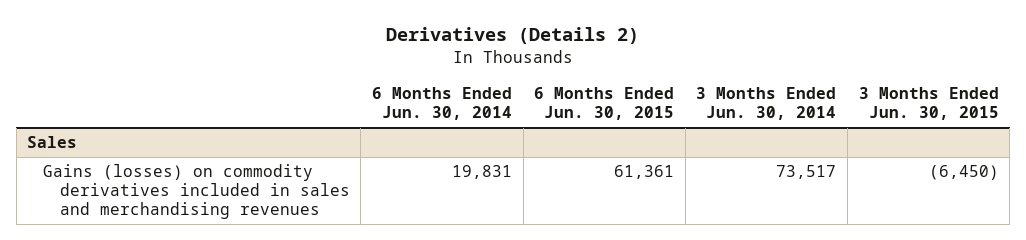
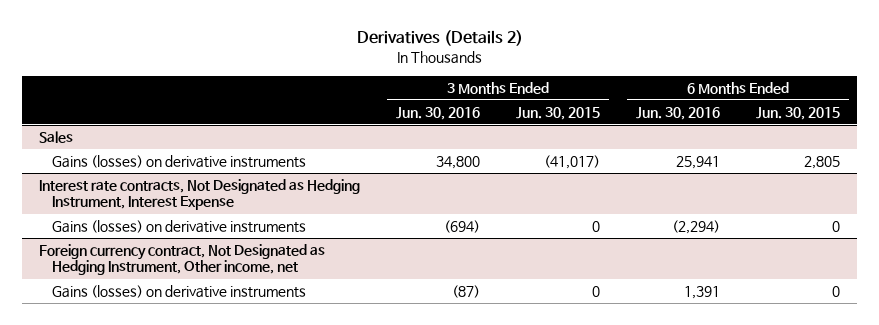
- | 6 Months Ended Jun. 30, 2014 | 6 Months Ended Jun. 30, 2015 | 3 Months Ended Jun. 30, 2014 | 3 Months Ended Jun. 30, 2015
+ | 3 Months Ended Jun. 30, 2016 | 3 Months Ended Jun. 30, 2015 | 6 Months Ended Jun. 30, 2016 | 6 Months Ended Jun. 30, 2015
@ Sales
- Gains (losses) on commodity derivatives included in sales and merchandising revenues | 19,831 | 61,361 | 73,517 | (6,450)
+ Gains (losses) on derivative instruments | 34,800 | (41,017) | 25,941 | 2,805
+ Interest rate contracts, Not Designated as Hedging Instrument, Interest Expense
+ Gains (losses) on derivative instruments | (694) | 0 | (2,294) | 0
+ Foreign currency contract, Not Designated as Hedging Instrument, Other income, net
+ Gains (losses) on derivative instruments | (87) | 0 | 1,391 | 0

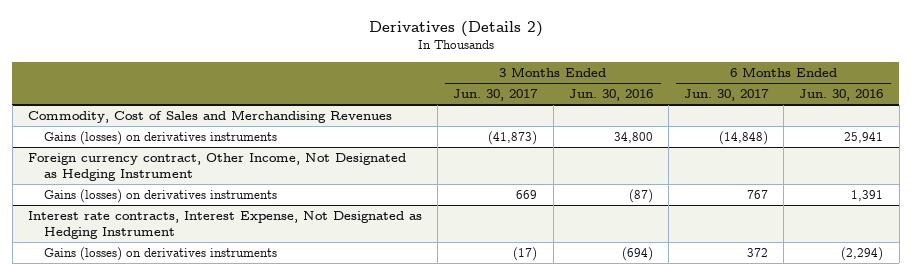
- | 3 Months Ended Jun. 30, 2016 | 3 Months Ended Jun. 30, 2015 | 6 Months Ended Jun. 30, 2016 | 6 Months Ended Jun. 30, 2015
+ | 3 Months Ended Jun. 30, 2017 | 3 Months Ended Jun. 30, 2016 | 6 Months Ended Jun. 30, 2017 | 6 Months Ended Jun. 30, 2016
- Sales
- Gains (losses) on derivative instruments | 34,800 | (41,017) | 25,941 | 2,805
- Interest rate contracts, Not Designated as Hedging Instrument, Interest Expense
- Gains (losses) on derivative instruments | (694) | 0 | (2,294) | 0
- Foreign currency contract, Not Designated as Hedging Instrument, Other income, net
- Gains (losses) on derivative instruments | (87) | 0 | 1,391 | 0
+ Commodity, Cost of Sales and Merchandising Revenues
+ Gains (losses) on derivatives instruments | (41,873) | 34,800 | (14,848) | 25,941
+ Foreign currency contract, Other Income, Not Designated as Hedging Instrument
+ Gains (losses) on derivatives instruments | 669 | (87) | 767 | 1,391
+ Interest rate contracts, Interest Expense, Not Designated as Hedging Instrument
+ Gains (losses) on derivatives instruments | (17) | (694) | 372 | (2,294)

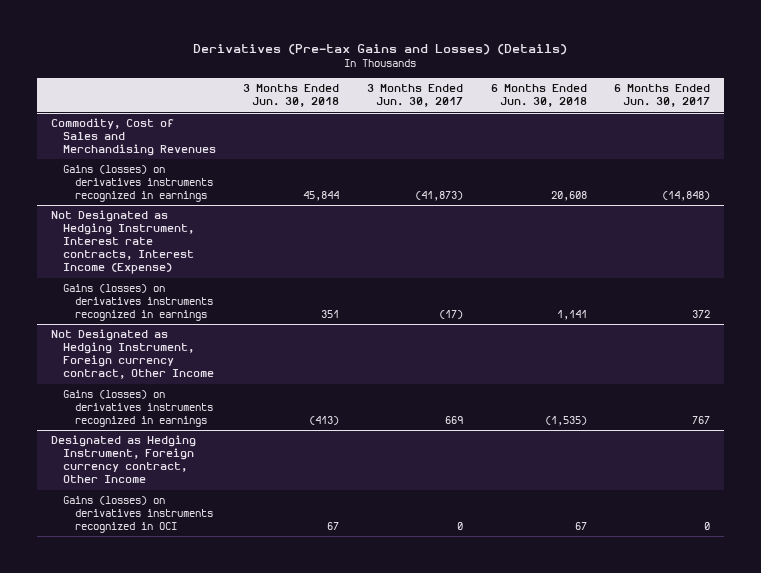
- Derivatives (Details 2)
+ Derivatives (Pre-tax Gains and Losses) (Details)
- | 3 Months Ended Jun. 30, 2017 | 3 Months Ended Jun. 30, 2016 | 6 Months Ended Jun. 30, 2017 | 6 Months Ended Jun. 30, 2016
+ | 3 Months Ended Jun. 30, 2018 | 3 Months Ended Jun. 30, 2017 | 6 Months Ended Jun. 30, 2018 | 6 Months Ended Jun. 30, 2017
@ Commodity, Cost of Sales and Merchandising Revenues
- Gains (losses) on derivatives instruments | (41,873) | 34,800 | (14,848) | 25,941
- Foreign currency contract, Other Income, Not Designated as Hedging Instrument
- Gains (losses) on derivatives instruments | 669 | (87) | 767 | 1,391
- Interest rate contracts, Interest Expense, Not Designated as Hedging Instrument
- Gains (losses) on derivatives instruments | (17) | (694) | 372 | (2,294)
@ Commodity, Cost of Sales and Merchandising Revenues
+ Gains (losses) on derivatives instruments recognized in earnings | 45,844 | (41,873) | 20,608 | (14,848)
+ Not Designated as Hedging Instrument, Interest rate contracts, Interest Income (Expense)
+ Gains (losses) on derivatives instruments recognized in earnings | 351 | (17) | 1,141 | 372
+ Not Designated as Hedging Instrument, Foreign currency contract, Other Income
+ Gains (losses) on derivatives instruments recognized in earnings | (413) | 669 | (1,535) | 767
+ Designated as Hedging Instrument, Foreign currency contract, Other Income
+ Gains (losses) on derivatives instruments recognized in OCI | 67 | 0 | 67 | 0

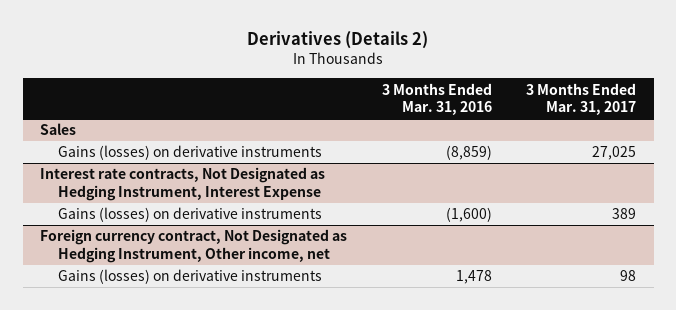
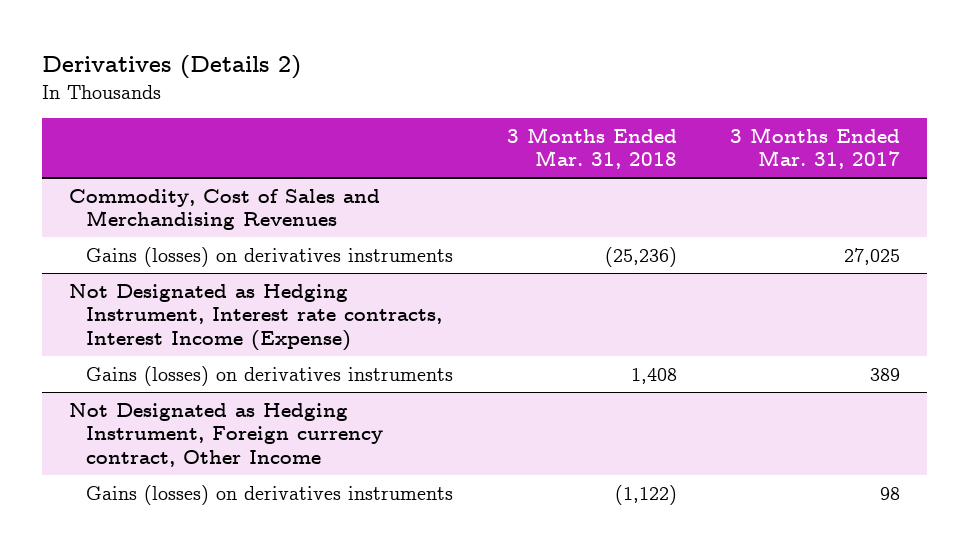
- | 3 Months Ended Mar. 31, 2016 | 3 Months Ended Mar. 31, 2017
+ | 3 Months Ended Mar. 31, 2018 | 3 Months Ended Mar. 31, 2017
- Sales
- Gains (losses) on derivative instruments | (8,859) | 27,025
- Interest rate contracts, Not Designated as Hedging Instrument, Interest Expense
- Gains (losses) on derivative instruments | (1,600) | 389
- Foreign currency contract, Not Designated as Hedging Instrument, Other income, net
- Gains (losses) on derivative instruments | 1,478 | 98
+ Commodity, Cost of Sales and Merchandising Revenues
+ Gains (losses) on derivatives instruments | (25,236) | 27,025
+ Not Designated as Hedging Instrument, Interest rate contracts, Interest Income (Expense)
+ Gains (losses) on derivatives instruments | 1,408 | 389
+ Not Designated as Hedging Instrument, Foreign currency contract, Other Income
+ Gains (losses) on derivatives instruments | (1,122) | 98

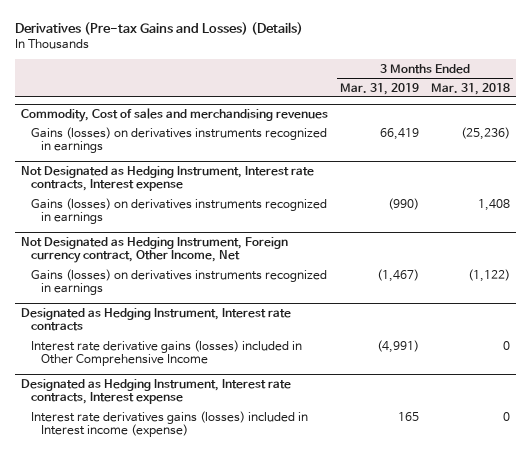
- Derivatives (Details 2)
+ Derivatives (Pre-tax Gains and Losses) (Details)
- | 3 Months Ended Mar. 31, 2018 | 3 Months Ended Mar. 31, 2017
+ | 3 Months Ended Mar. 31, 2019 | 3 Months Ended Mar. 31, 2018
- Commodity, Cost of Sales and Merchandising Revenues
- Gains (losses) on derivatives instruments | (25,236) | 27,025
- Not Designated as Hedging Instrument, Interest rate contracts, Interest Income (Expense)
- Gains (losses) on derivatives instruments | 1,408 | 389
- Not Designated as Hedging Instrument, Foreign currency contract, Other Income
- Gains (losses) on derivatives instruments | (1,122) | 98
+ Commodity, Cost of sales and merchandising revenues
+ Gains (losses) on derivatives instruments recognized in earnings | 66,419 | (25,236)
+ Not Designated as Hedging Instrument, Interest rate contracts, Interest expense
+ Gains (losses) on derivatives instruments recognized in earnings | (990) | 1,408
+ Not Designated as Hedging Instrument, Foreign currency contract, Other Income, Net
+ Gains (losses) on derivatives instruments recognized in earnings | (1,467) | (1,122)
+ Designated as Hedging Instrument, Interest rate contracts
+ Interest rate derivative gains (losses) included in Other Comprehensive Income | (4,991) | 0
+ Designated as Hedging Instrument, Interest rate contracts, Interest expense
+ Interest rate derivatives gains (losses) included in Interest income (expense) | 165 | 0

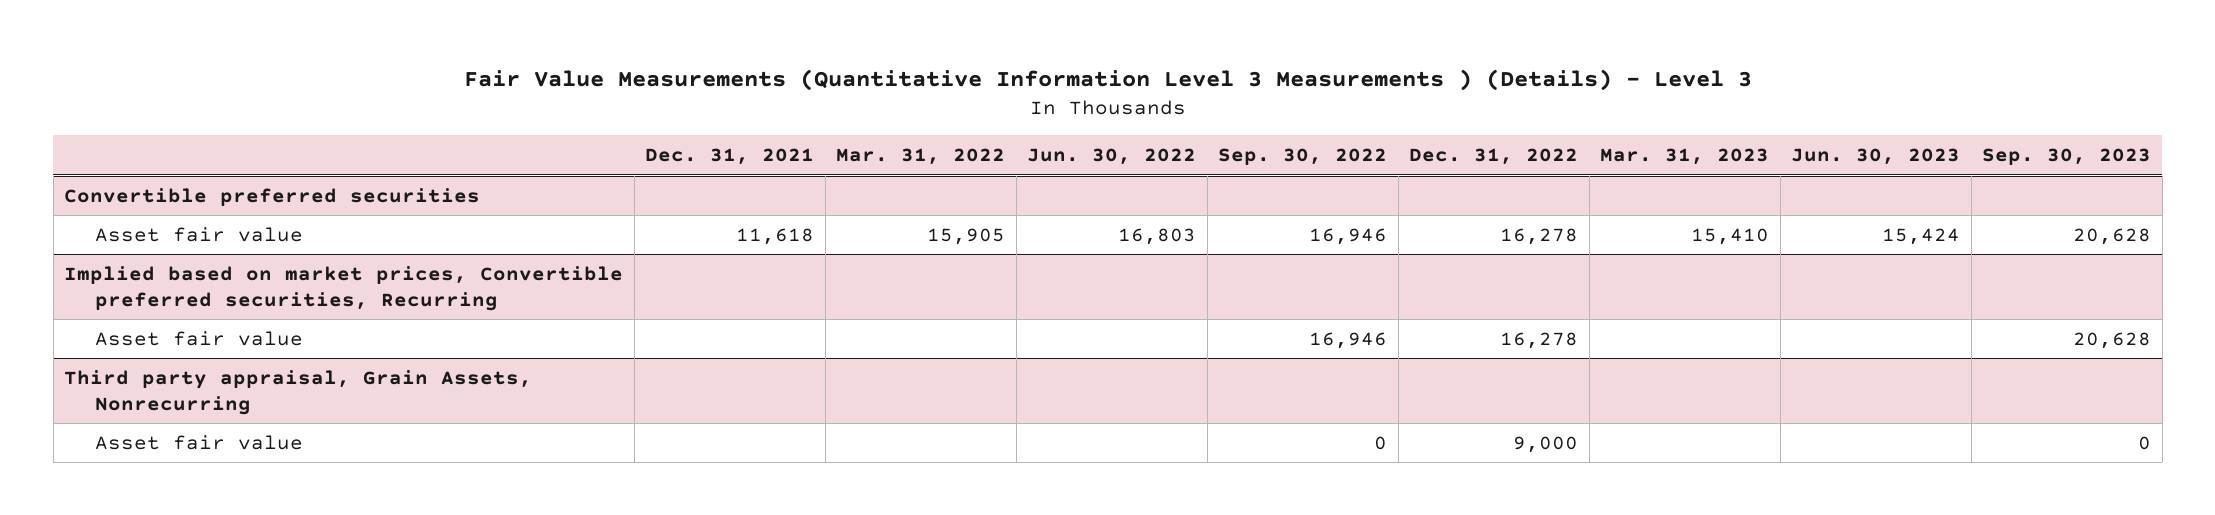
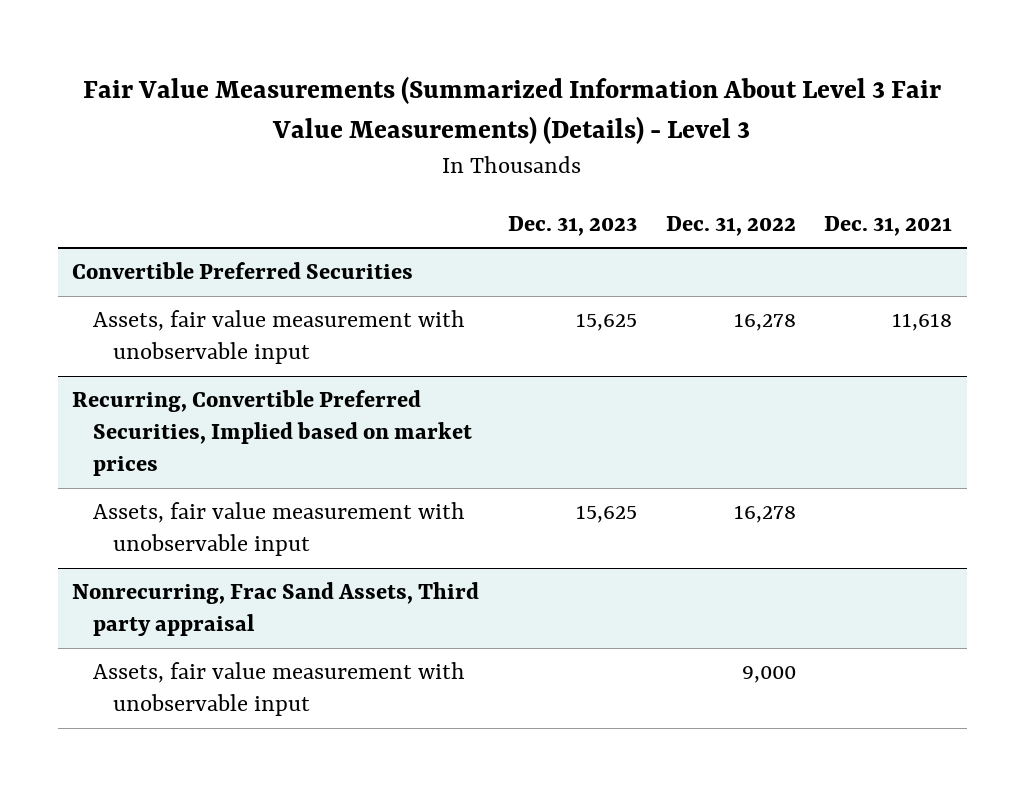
- Fair Value Measurements (Quantitative Information Level 3 Measurements ) (Details) - Level 3
+ Fair Value Measurements (Summarized Information About Level 3 Fair Value Measurements) (Details) - Level 3
- | Dec. 31, 2021 | Mar. 31, 2022 | Jun. 30, 2022 | Sep. 30, 2022 | Dec. 31, 2022 | Mar. 31, 2023 | Jun. 30, 2023 | Sep. 30, 2023
+ | Dec. 31, 2023 | Dec. 31, 2022 | Dec. 31, 2021
- Convertible preferred securities
- Asset fair value | 11,618 | 15,905 | 16,803 | 16,946 | 16,278 | 15,410 | 15,424 | 20,628
- Implied based on market prices, Convertible preferred securities, Recurring
- Asset fair value | | | | 16,946 | 16,278 | | | 20,628
- Third party appraisal, Grain Assets, Nonrecurring
- Asset fair value | | | | 0 | 9,000 | | | 0
+ Convertible Preferred Securities
+ Assets, fair value measurement with unobservable input | 15,625 | 16,278 | 11,618
+ Recurring, Convertible Preferred Securities, Implied based on market prices
+ Assets, fair value measurement with unobservable input | 15,625 | 16,278 |
+ Nonrecurring, Frac Sand Assets, Third party appraisal
+ Assets, fair value measurement with unobservable input | | 9,000 |

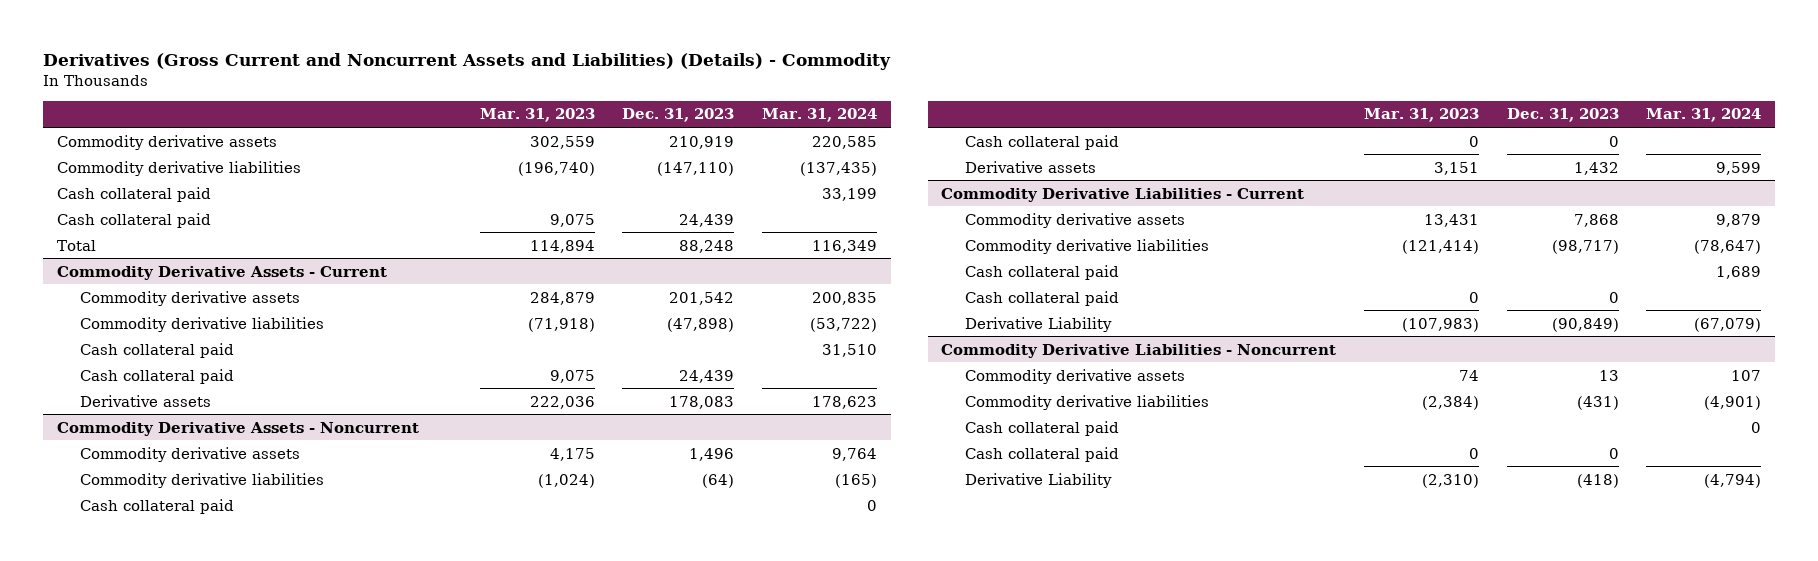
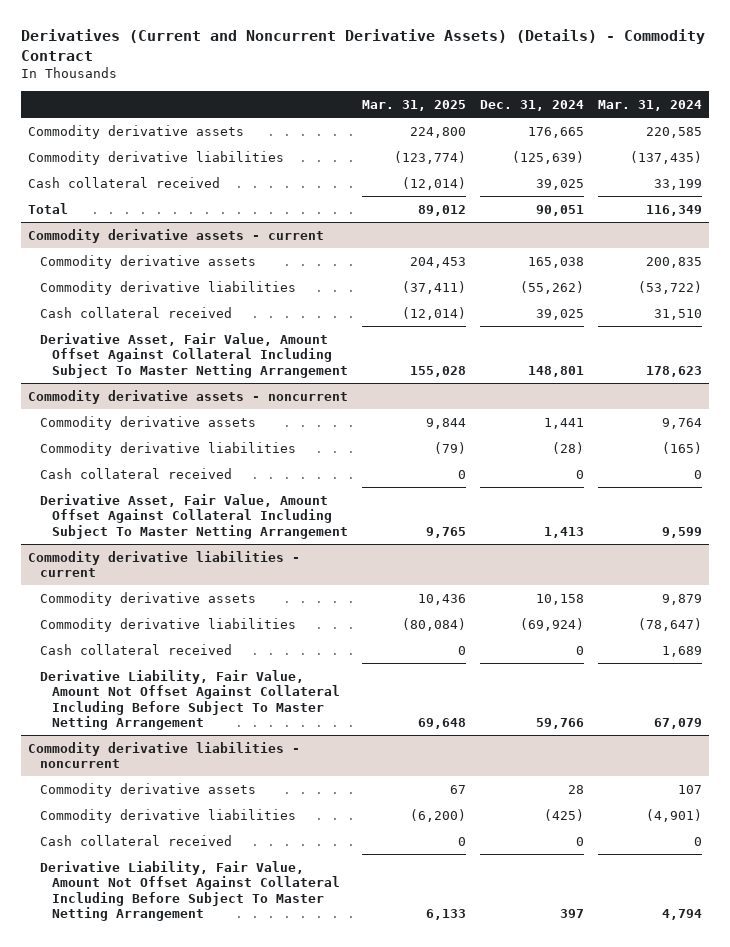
- Derivatives (Gross Current and Noncurrent Assets and Liabilities) (Details) - Commodity
+ Derivatives (Current and Noncurrent Derivative Assets) (Details) - Commodity Contract
- | Mar. 31, 2023 | Dec. 31, 2023 | Mar. 31, 2024
+ | Mar. 31, 2025 | Dec. 31, 2024 | Mar. 31, 2024
- Cash collateral paid | | | 33,199
- Cash collateral paid | 9,075 | 24,439 |
+ Cash collateral received | (12,014) | 39,025 | 33,199
- Commodity Derivative Assets - Current
+ Commodity derivative assets - current
- Cash collateral paid | | | 31,510
- Cash collateral paid | 9,075 | 24,439 |
- Derivative assets | 222,036 | 178,083 | 178,623
- Commodity Derivative Assets - Noncurrent
+ Cash collateral received | (12,014) | 39,025 | 31,510
+ Derivative Asset, Fair Value, Amount Offset Against Collateral Including Subject To Master Netting Arrangement | 155,028 | 148,801 | 178,623
+ Commodity derivative assets - noncurrent
- Cash collateral paid | | | 0
- Cash collateral paid | 0 | 0 |
- Derivative assets | 3,151 | 1,432 | 9,599
- Commodity Derivative Liabilities - Current
+ Cash collateral received | 0 | 0 | 0
+ Derivative Asset, Fair Value, Amount Offset Against Collateral Including Subject To Master Netting Arrangement | 9,765 | 1,413 | 9,599
+ Commodity derivative liabilities - current
- Cash collateral paid | | | 1,689
- Cash collateral paid | 0 | 0 |
- Derivative Liability | (107,983) | (90,849) | (67,079)
- Commodity Derivative Liabilities - Noncurrent
+ Cash collateral received | 0 | 0 | 1,689
+ Derivative Liability, Fair Value, Amount Not Offset Against Collateral Including Before Subject To Master Netting Arrangement | 69,648 | 59,766 | 67,079
+ Commodity derivative liabilities - noncurrent
- Cash collateral paid | | | 0
- Cash collateral paid | 0 | 0 |
- Derivative Liability | (2,310) | (418) | (4,794)
+ Cash collateral received | 0 | 0 | 0
+ Derivative Liability, Fair Value, Amount Not Offset Against Collateral Including Before Subject To Master Netting Arrangement | 6,133 | 397 | 4,794

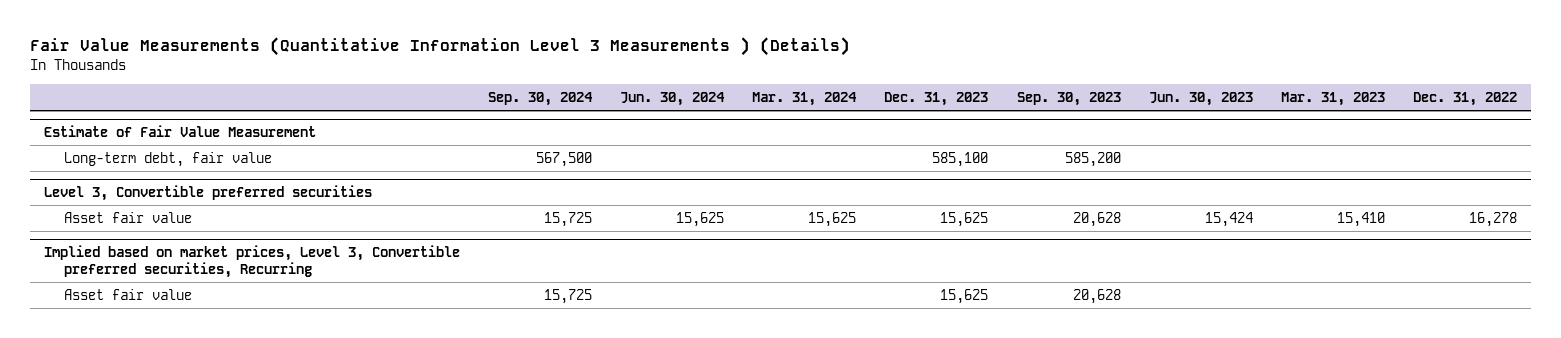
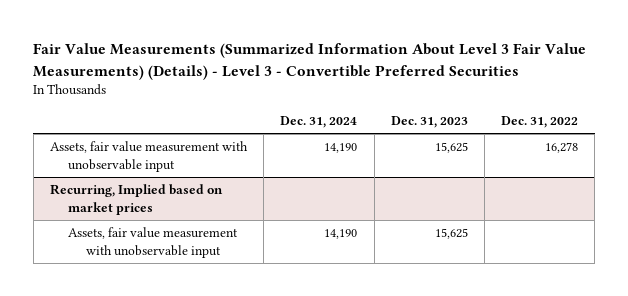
- Fair Value Measurements (Quantitative Information Level 3 Measurements ) (Details)
+ Fair Value Measurements (Summarized Information About Level 3 Fair Value Measurements) (Details) - Level 3 - Convertible Preferred Securities
- | Sep. 30, 2024 | Jun. 30, 2024 | Mar. 31, 2024 | Dec. 31, 2023 | Sep. 30, 2023 | Jun. 30, 2023 | Mar. 31, 2023 | Dec. 31, 2022
+ | Dec. 31, 2024 | Dec. 31, 2023 | Dec. 31, 2022
- Estimate of Fair Value Measurement
- Long-term debt, fair value | 567,500 | | | 585,100 | 585,200 | | |
- Level 3, Convertible preferred securities
- Asset fair value | 15,725 | 15,625 | 15,625 | 15,625 | 20,628 | 15,424 | 15,410 | 16,278
- Implied based on market prices, Level 3, Convertible preferred securities, Recurring
- Asset fair value | 15,725 | | | 15,625 | 20,628 | | |
+ Assets, fair value measurement with unobservable input | 14,190 | 15,625 | 16,278
+ Recurring, Implied based on market prices
+ Assets, fair value measurement with unobservable input | 14,190 | 15,625 |

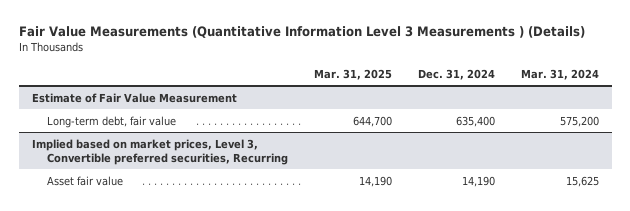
- Fair Value Measurements (Summarized Information About Level 3 Fair Value Measurements) (Details) - Level 3 - Convertible Preferred Securities
+ Fair Value Measurements (Quantitative Information Level 3 Measurements ) (Details)
- | Dec. 31, 2024 | Dec. 31, 2023 | Dec. 31, 2022
+ | Mar. 31, 2025 | Dec. 31, 2024 | Mar. 31, 2024
- Assets, fair value measurement with unobservable input | 14,190 | 15,625 | 16,278
- Recurring, Implied based on market prices
- Assets, fair value measurement with unobservable input | 14,190 | 15,625 |
+ Estimate of Fair Value Measurement
+ Long-term debt, fair value | 644,700 | 635,400 | 575,200
+ Implied based on market prices, Level 3, Convertible preferred securities, Recurring
+ Asset fair value | 14,190 | 14,190 | 15,625

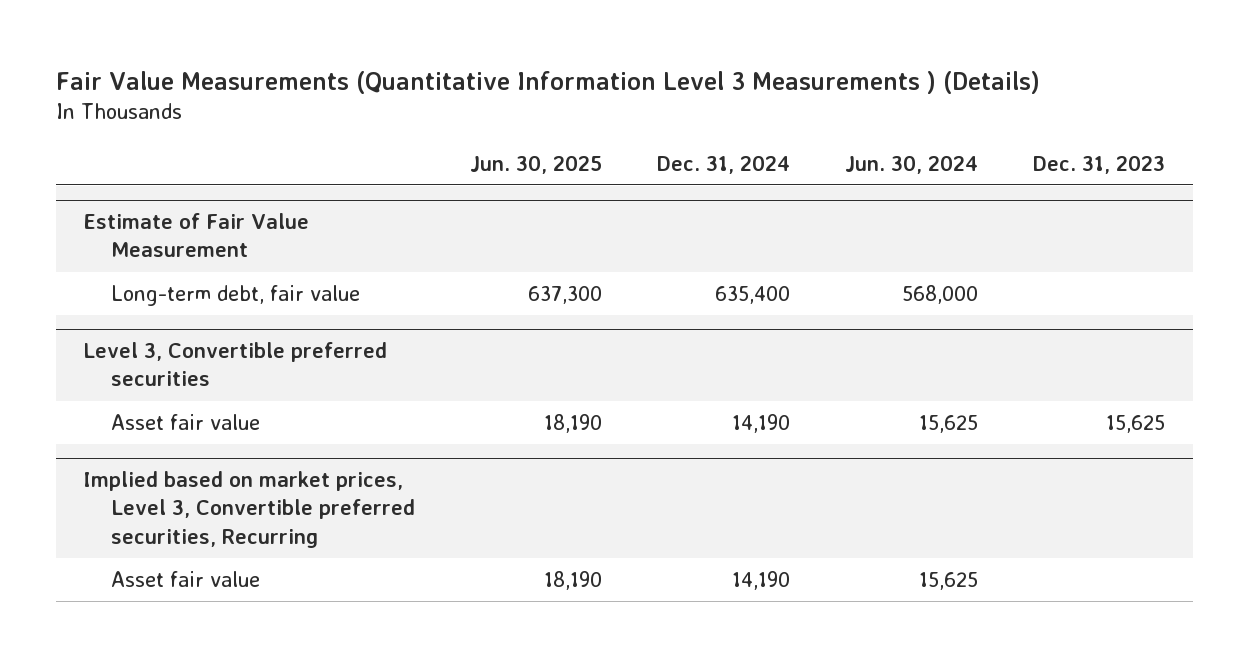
- | Mar. 31, 2025 | Dec. 31, 2024 | Mar. 31, 2024
+ | Jun. 30, 2025 | Dec. 31, 2024 | Jun. 30, 2024 | Dec. 31, 2023
+ Level 3, Convertible preferred securities
+ Asset fair value | 18,190 | 14,190 | 15,625 | 15,625

